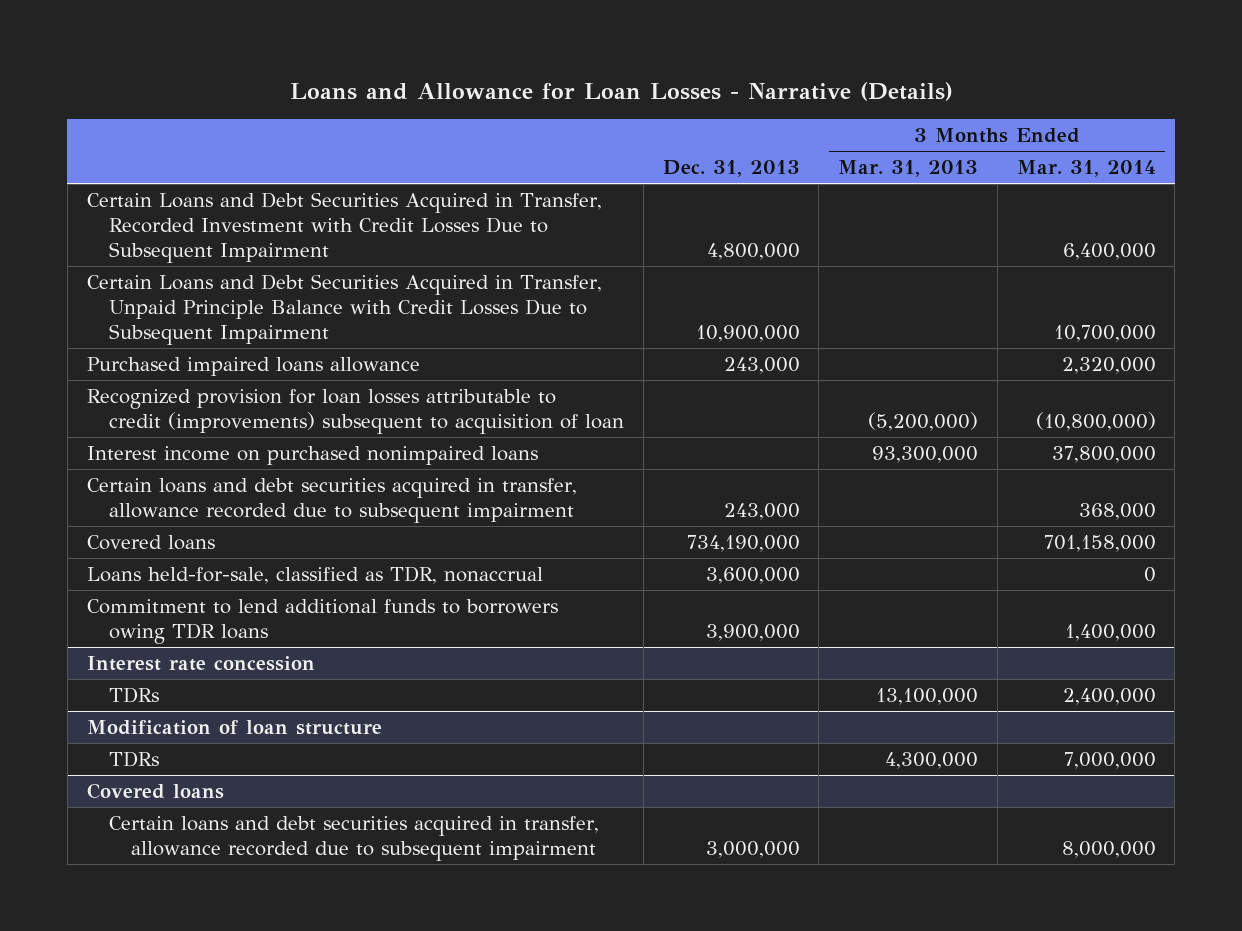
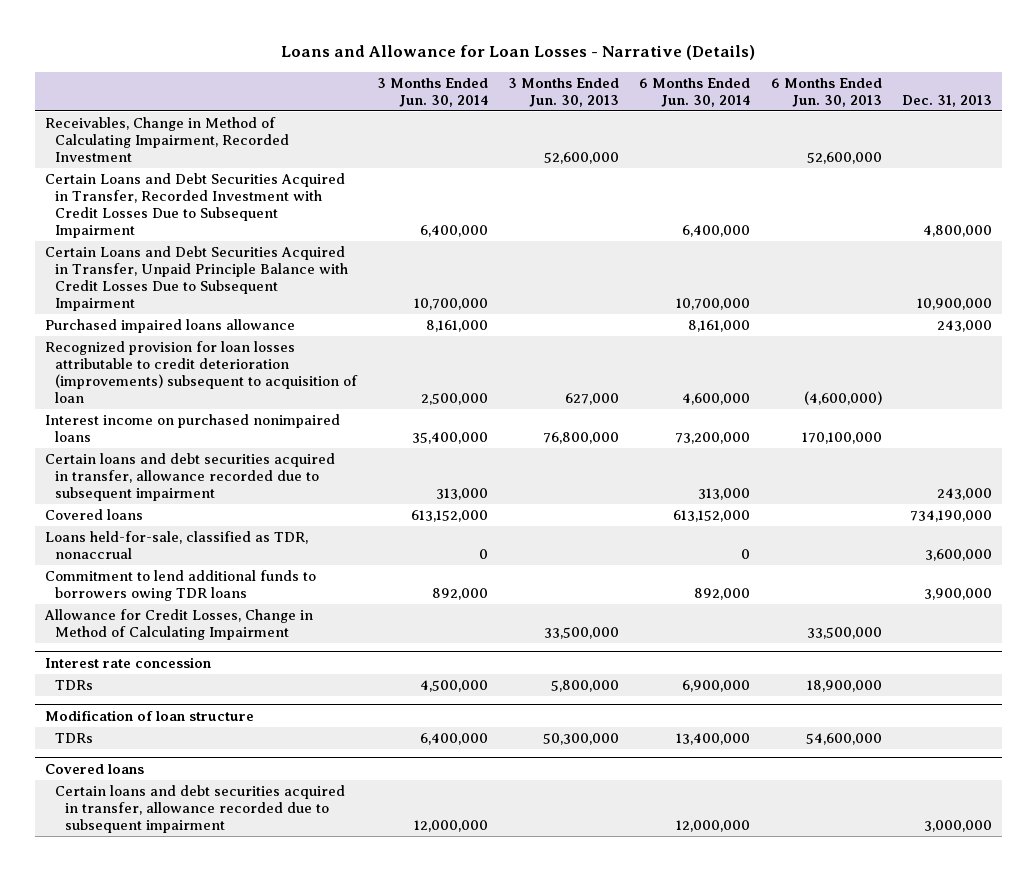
- | Dec. 31, 2013 | 3 Months Ended Mar. 31, 2013 | 3 Months Ended Mar. 31, 2014
+ | 3 Months Ended Jun. 30, 2014 | 3 Months Ended Jun. 30, 2013 | 6 Months Ended Jun. 30, 2014 | 6 Months Ended Jun. 30, 2013 | Dec. 31, 2013
+ Receivables, Change in Method of Calculating Impairment, Recorded Investment | | 52,600,000 | | 52,600,000 |
- Recognized provision for loan losses attributable to credit (improvements) subsequent to acquisition of loan | | (5,200,000) | (10,800,000)
+ Recognized provision for loan losses attributable to credit deterioration (improvements) subsequent to acquisition of loan | 2,500,000 | 627,000 | 4,600,000 | (4,600,000) |
+ Allowance for Credit Losses, Change in Method of Calculating Impairment | | 33,500,000 | | 33,500,000 |

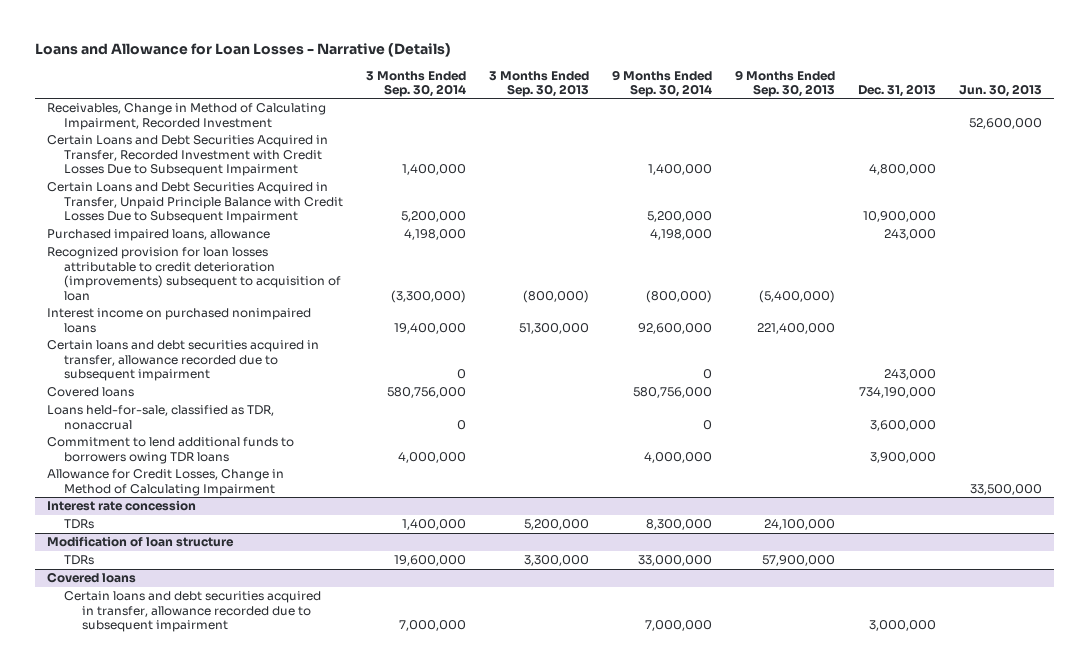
- | 3 Months Ended Jun. 30, 2014 | 3 Months Ended Jun. 30, 2013 | 6 Months Ended Jun. 30, 2014 | 6 Months Ended Jun. 30, 2013 | Dec. 31, 2013
+ | 3 Months Ended Sep. 30, 2014 | 3 Months Ended Sep. 30, 2013 | 9 Months Ended Sep. 30, 2014 | 9 Months Ended Sep. 30, 2013 | Dec. 31, 2013 | Jun. 30, 2013
- Purchased impaired loans allowance | 8,161,000 | | 8,161,000 | | 243,000
+ Purchased impaired loans, allowance | 4,198,000 | | 4,198,000 | | 243,000 |

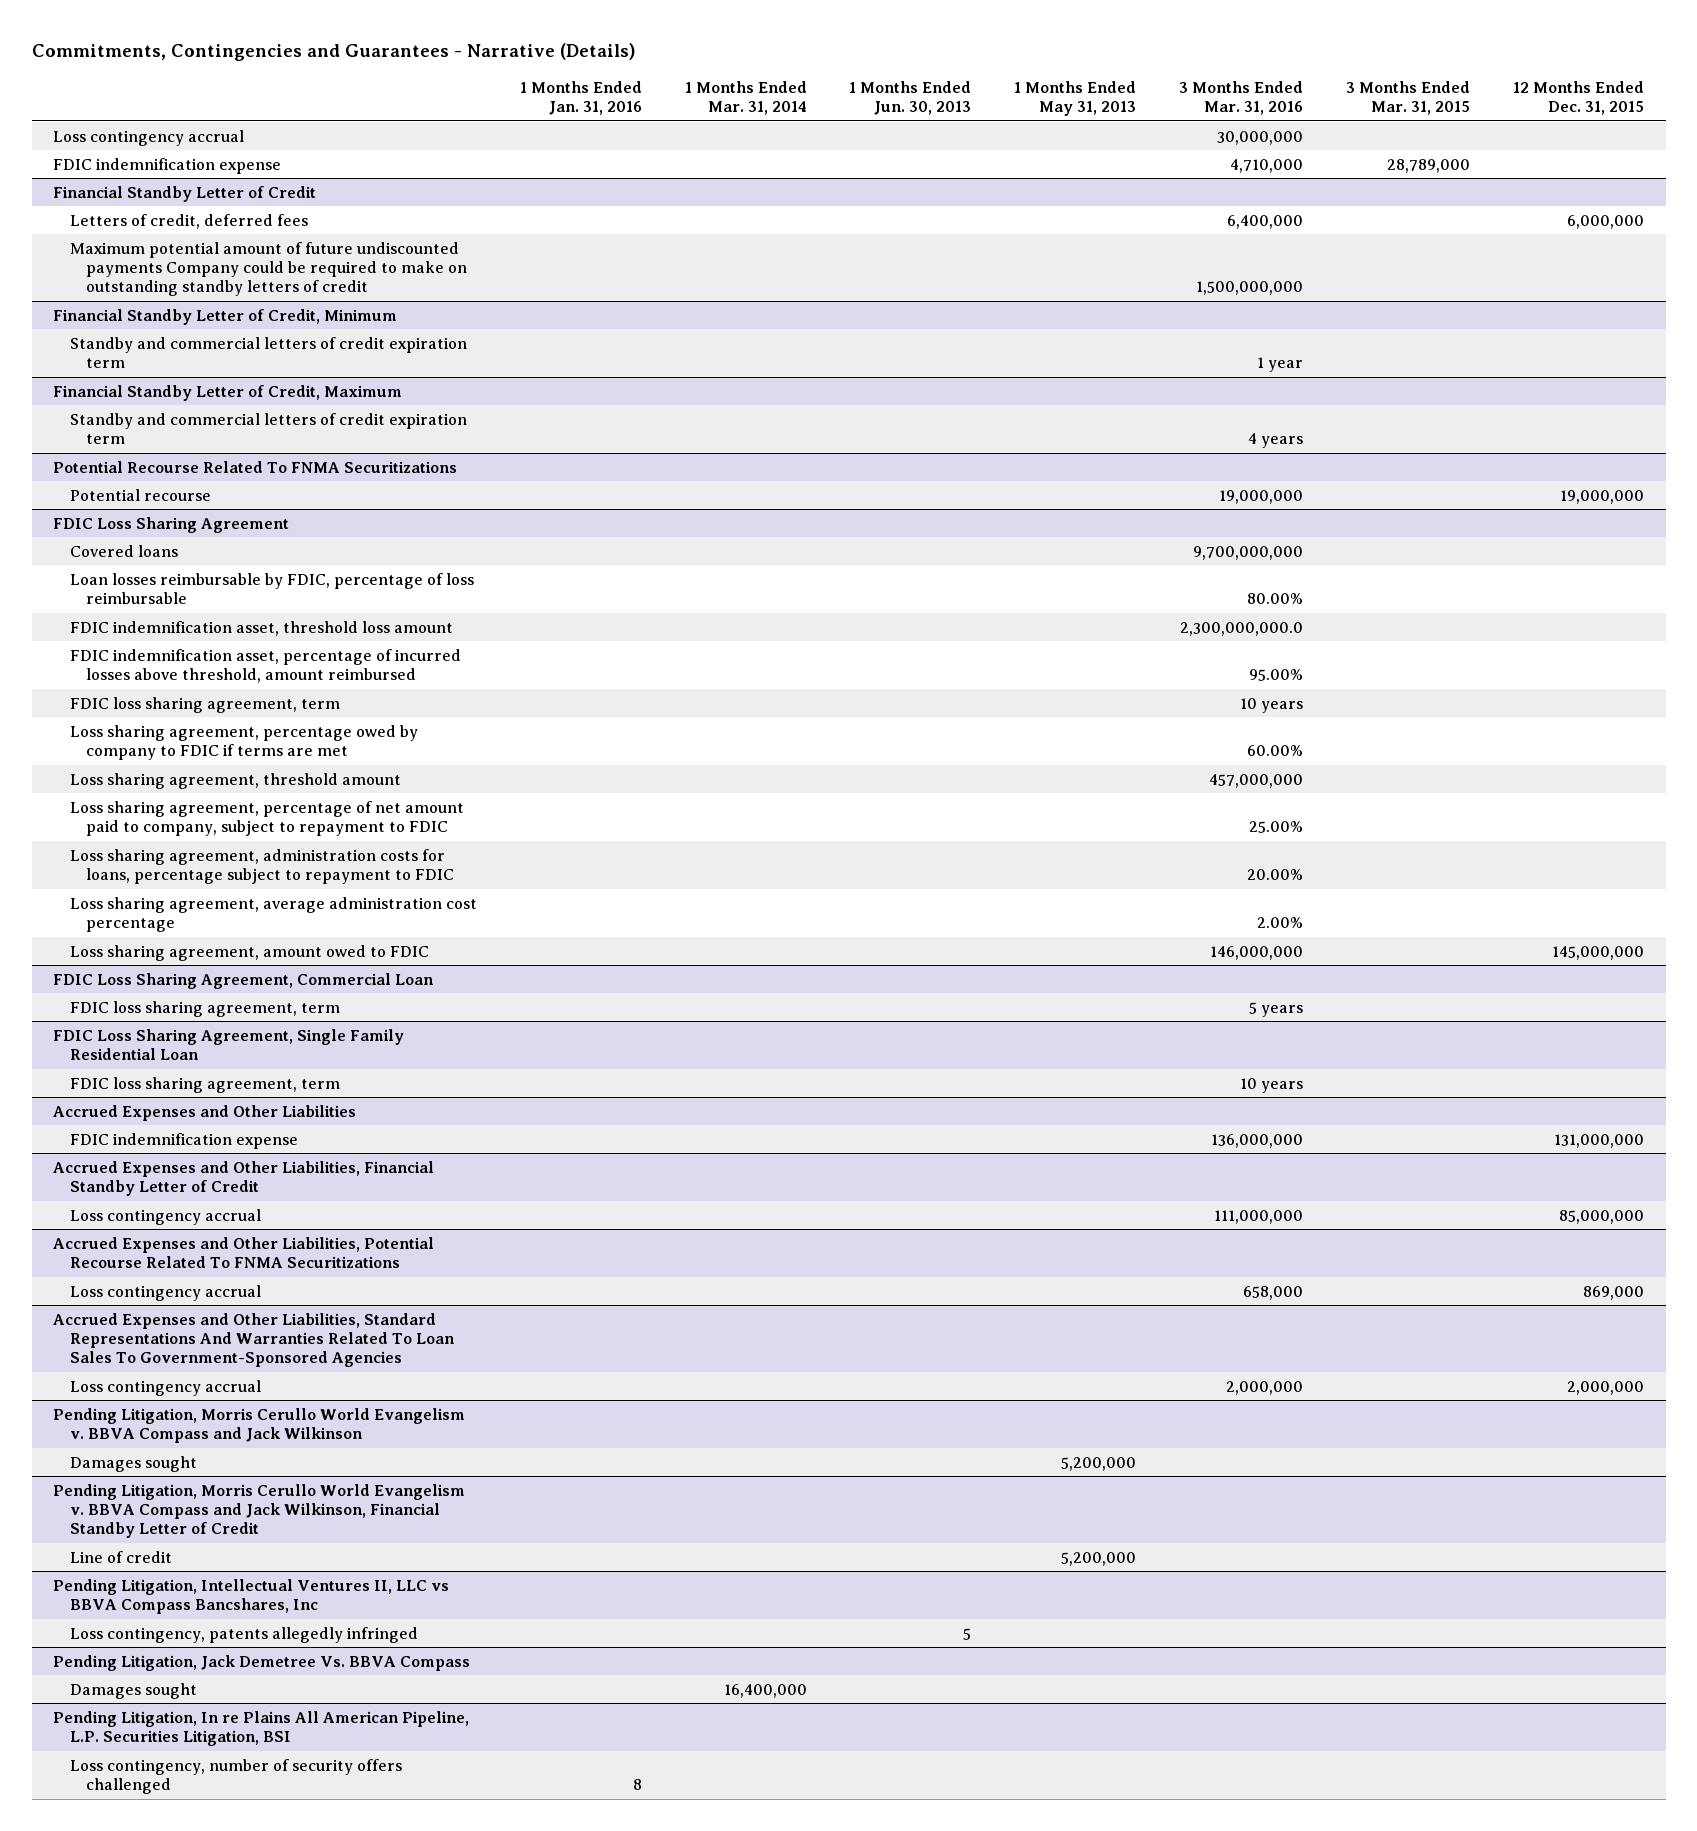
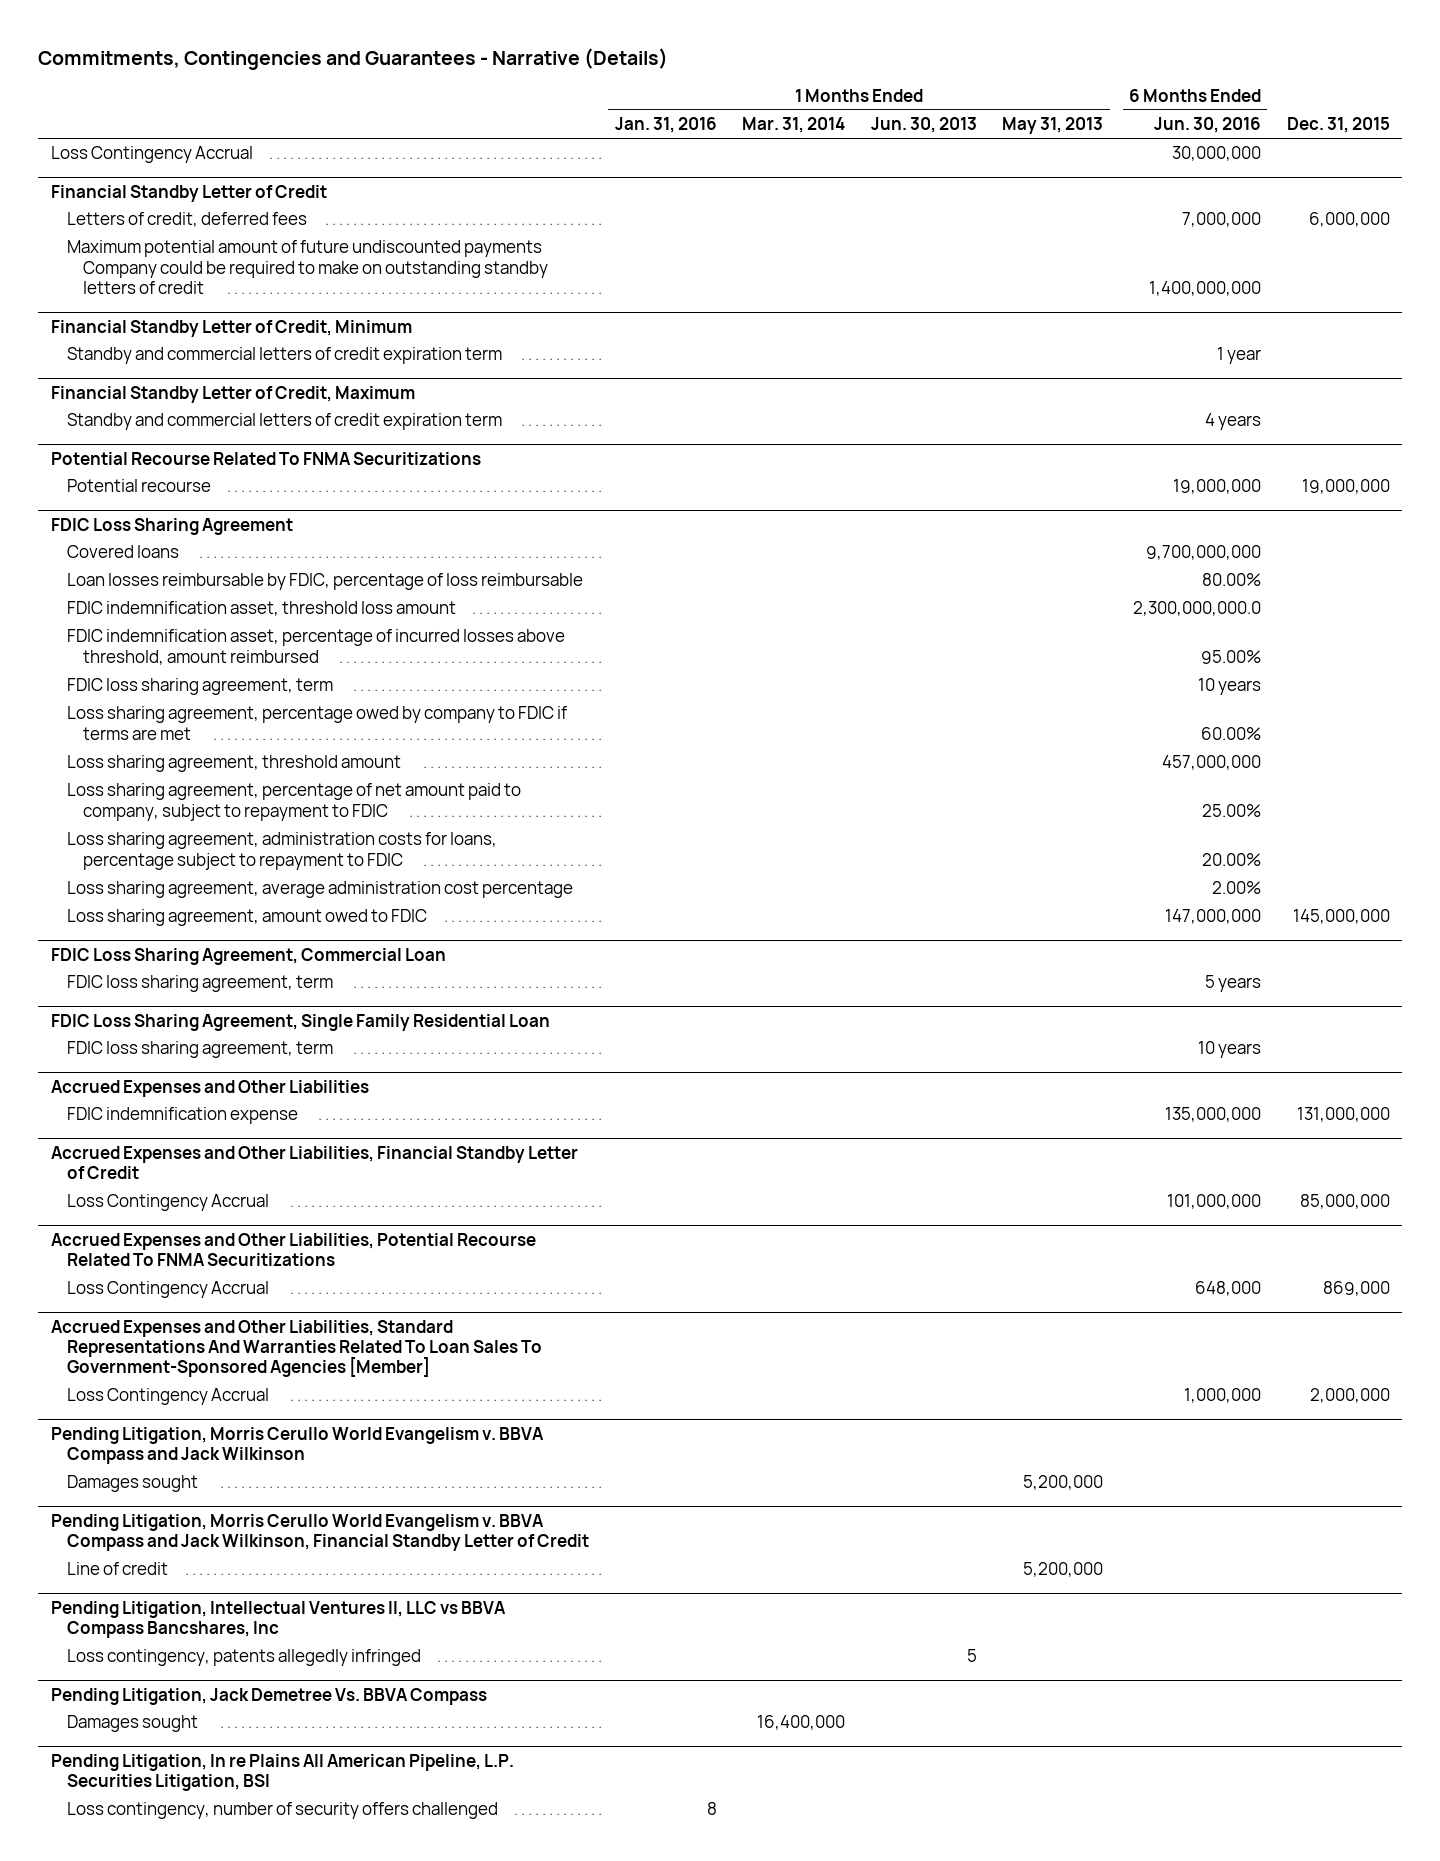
- | 1 Months Ended Jan. 31, 2016 | 1 Months Ended Mar. 31, 2014 | 1 Months Ended Jun. 30, 2013 | 1 Months Ended May 31, 2013 | 3 Months Ended Mar. 31, 2016 | 3 Months Ended Mar. 31, 2015 | 12 Months Ended Dec. 31, 2015
+ | 1 Months Ended Jan. 31, 2016 | 1 Months Ended Mar. 31, 2014 | 1 Months Ended Jun. 30, 2013 | 1 Months Ended May 31, 2013 | 6 Months Ended Jun. 30, 2016 | Dec. 31, 2015
- Loss contingency accrual | | | | | 30,000,000 | |
- FDIC indemnification expense | | | | | 4,710,000 | 28,789,000 |
+ Loss Contingency Accrual | | | | | 30,000,000 |
@ Accrued Expenses and Other Liabilities, Financial Standby Letter of Credit
- Loss contingency accrual | | | | | 111,000,000 | | 85,000,000
+ Loss Contingency Accrual | | | | | 101,000,000 | 85,000,000
@ Accrued Expenses and Other Liabilities, Potential Recourse Related To FNMA Securitizations
- Loss contingency accrual | | | | | 658,000 | | 869,000
- Accrued Expenses and Other Liabilities, Standard Representations And Warranties Related To Loan Sales To Government-Sponsored Agencies
- Loss contingency accrual | | | | | 2,000,000 | | 2,000,000
@ Accrued Expenses and Other Liabilities, Potential Recourse Related To FNMA Securitizations
+ Loss Contingency Accrual | | | | | 648,000 | 869,000
+ Accrued Expenses and Other Liabilities, Standard Representations And Warranties Related To Loan Sales To Government-Sponsored Agencies [Member]
+ Loss Contingency Accrual | | | | | 1,000,000 | 2,000,000

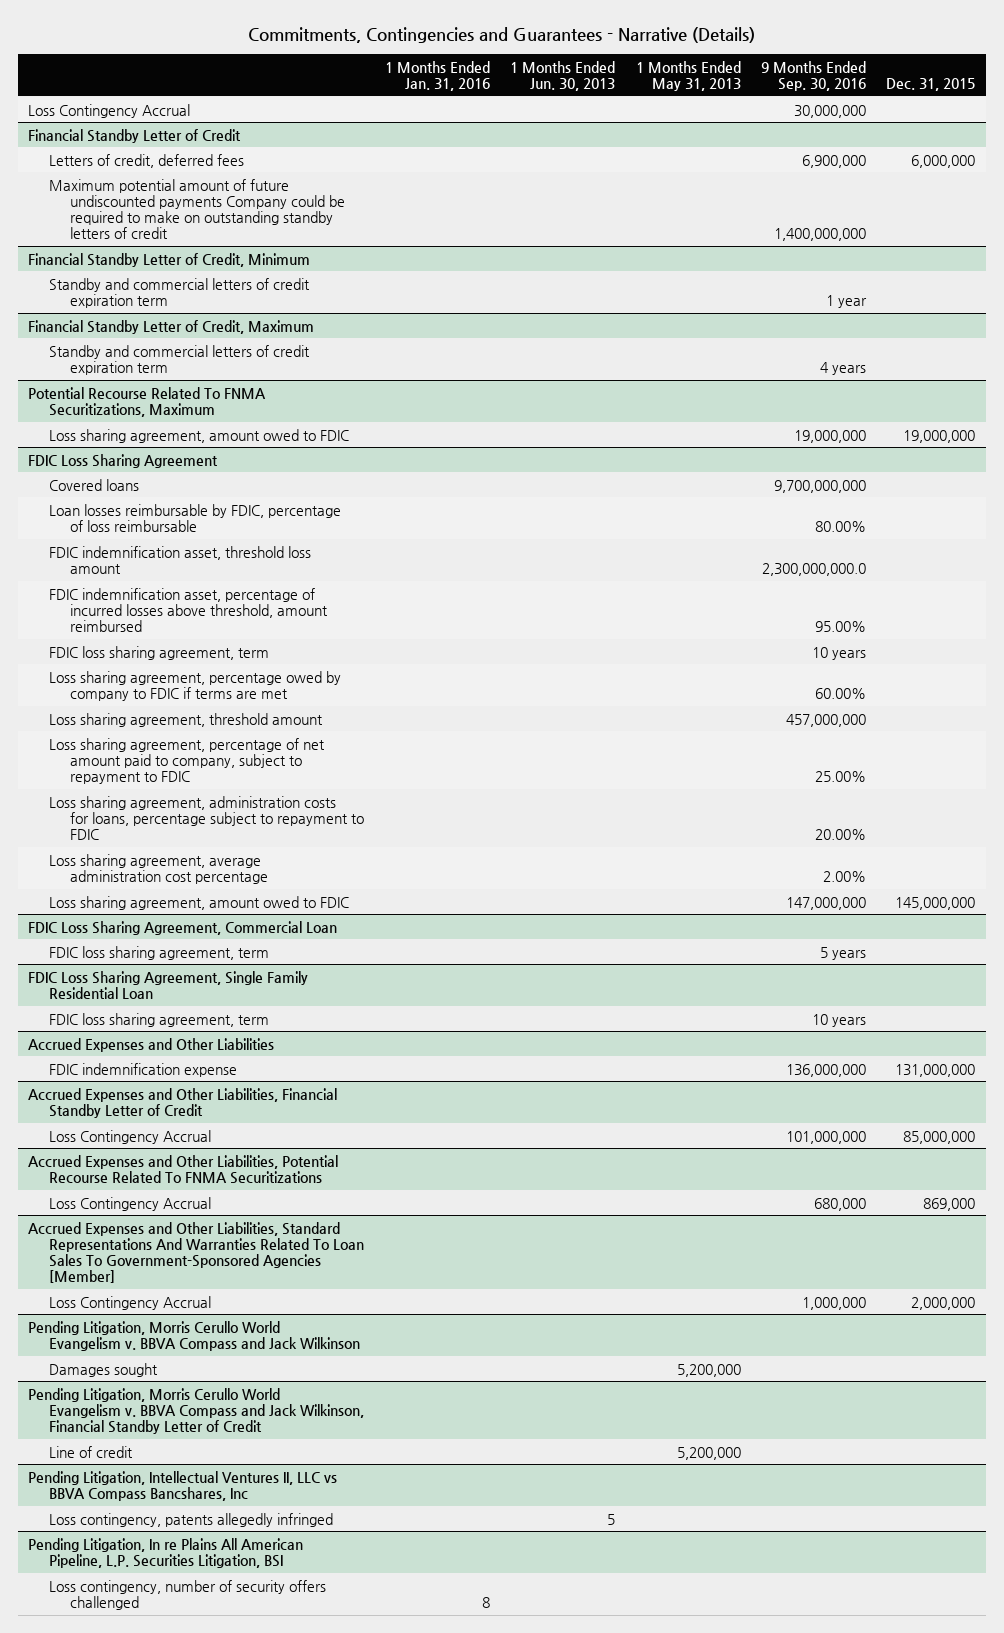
- | 1 Months Ended Jan. 31, 2016 | 1 Months Ended Mar. 31, 2014 | 1 Months Ended Jun. 30, 2013 | 1 Months Ended May 31, 2013 | 6 Months Ended Jun. 30, 2016 | Dec. 31, 2015
+ | 1 Months Ended Jan. 31, 2016 | 1 Months Ended Jun. 30, 2013 | 1 Months Ended May 31, 2013 | 9 Months Ended Sep. 30, 2016 | Dec. 31, 2015
- Potential Recourse Related To FNMA Securitizations
- Potential recourse | | | | | 19,000,000 | 19,000,000
+ Potential Recourse Related To FNMA Securitizations, Maximum
+ Loss sharing agreement, amount owed to FDIC | | | | 19,000,000 | 19,000,000
- Pending Litigation, Jack Demetree Vs. BBVA Compass
- Damages sought | | 16,400,000 | | | |

